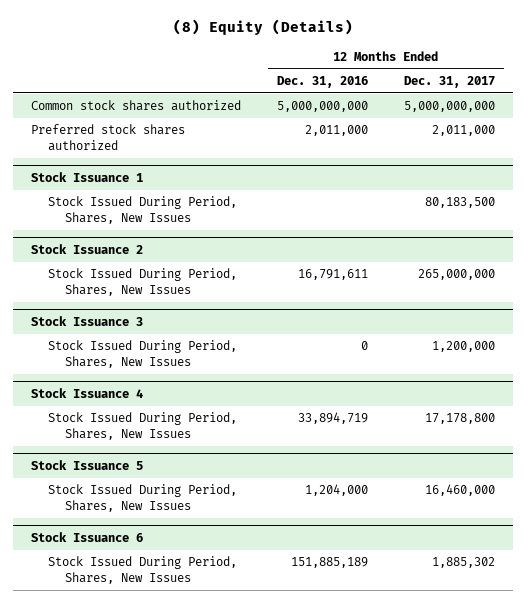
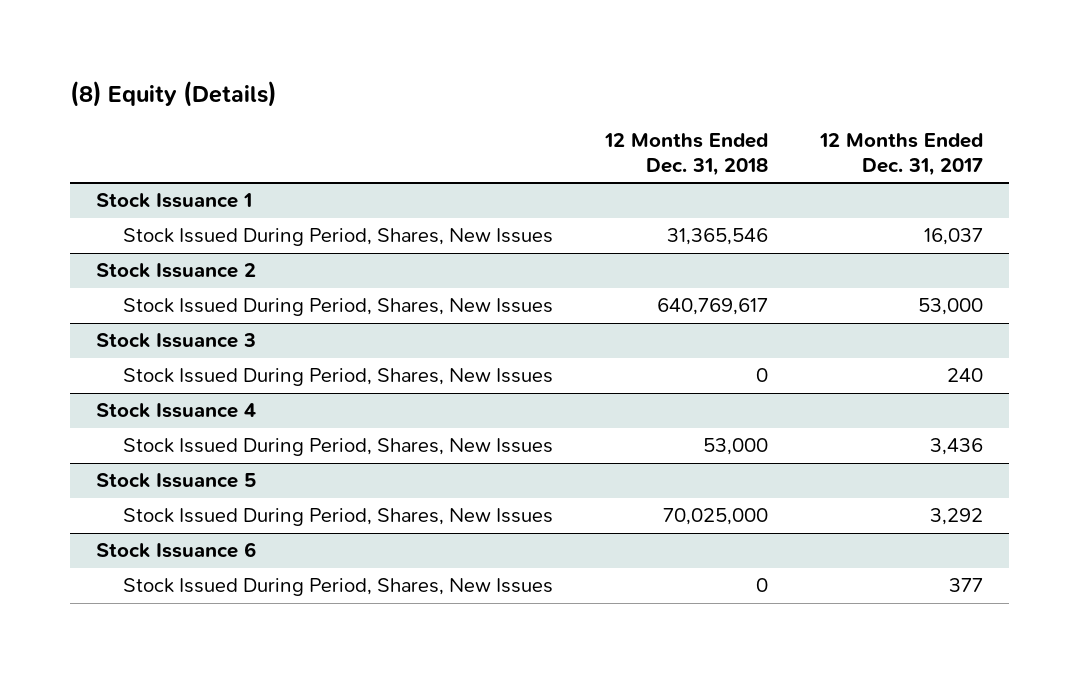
- | 12 Months Ended Dec. 31, 2016 | 12 Months Ended Dec. 31, 2017
+ | 12 Months Ended Dec. 31, 2018 | 12 Months Ended Dec. 31, 2017
- Common stock shares authorized | 5,000,000,000 | 5,000,000,000
- Preferred stock shares authorized | 2,011,000 | 2,011,000
@ Stock Issuance 1
- Stock Issued During Period, Shares, New Issues | | 80,183,500
+ Stock Issued During Period, Shares, New Issues | 31,365,546 | 16,037
@ Stock Issuance 2
- Stock Issued During Period, Shares, New Issues | 16,791,611 | 265,000,000
+ Stock Issued During Period, Shares, New Issues | 640,769,617 | 53,000
@ Stock Issuance 3
- Stock Issued During Period, Shares, New Issues | 0 | 1,200,000
+ Stock Issued During Period, Shares, New Issues | 0 | 240
@ Stock Issuance 4
- Stock Issued During Period, Shares, New Issues | 33,894,719 | 17,178,800
+ Stock Issued During Period, Shares, New Issues | 53,000 | 3,436
@ Stock Issuance 5
- Stock Issued During Period, Shares, New Issues | 1,204,000 | 16,460,000
+ Stock Issued During Period, Shares, New Issues | 70,025,000 | 3,292
@ Stock Issuance 6
- Stock Issued During Period, Shares, New Issues | 151,885,189 | 1,885,302
+ Stock Issued During Period, Shares, New Issues | 0 | 377

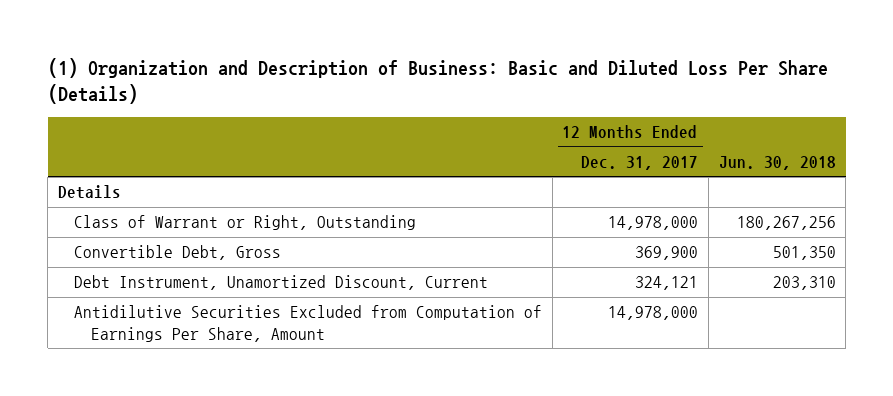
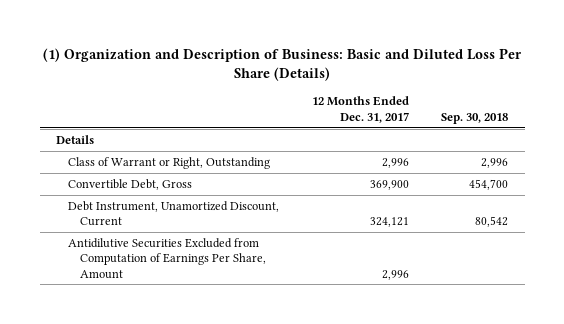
- | 12 Months Ended Dec. 31, 2017 | Jun. 30, 2018
+ | 12 Months Ended Dec. 31, 2017 | Sep. 30, 2018
- Class of Warrant or Right, Outstanding | 14,978,000 | 180,267,256
+ Class of Warrant or Right, Outstanding | 2,996 | 2,996
- Antidilutive Securities Excluded from Computation of Earnings Per Share, Amount | 14,978,000 |
+ Antidilutive Securities Excluded from Computation of Earnings Per Share, Amount | 2,996 |

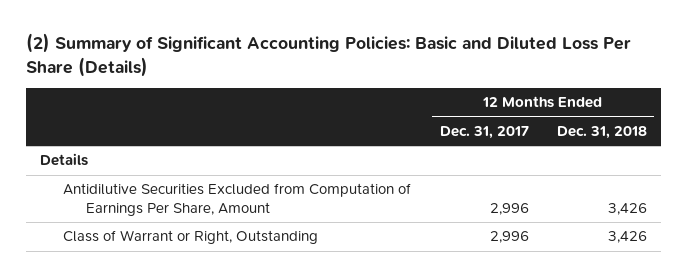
- (1) Organization and Description of Business: Basic and Diluted Loss Per Share (Details)
+ (2) Summary of Significant Accounting Policies: Basic and Diluted Loss Per Share (Details)
- | 12 Months Ended Dec. 31, 2017 | Sep. 30, 2018
+ | 12 Months Ended Dec. 31, 2017 | 12 Months Ended Dec. 31, 2018
- Convertible Debt, Gross | 369,900 | 454,700
- Debt Instrument, Unamortized Discount, Current | 324,121 | 80,542
moved down: Class of Warrant or Right, Outstanding | 2,996 | 3,426

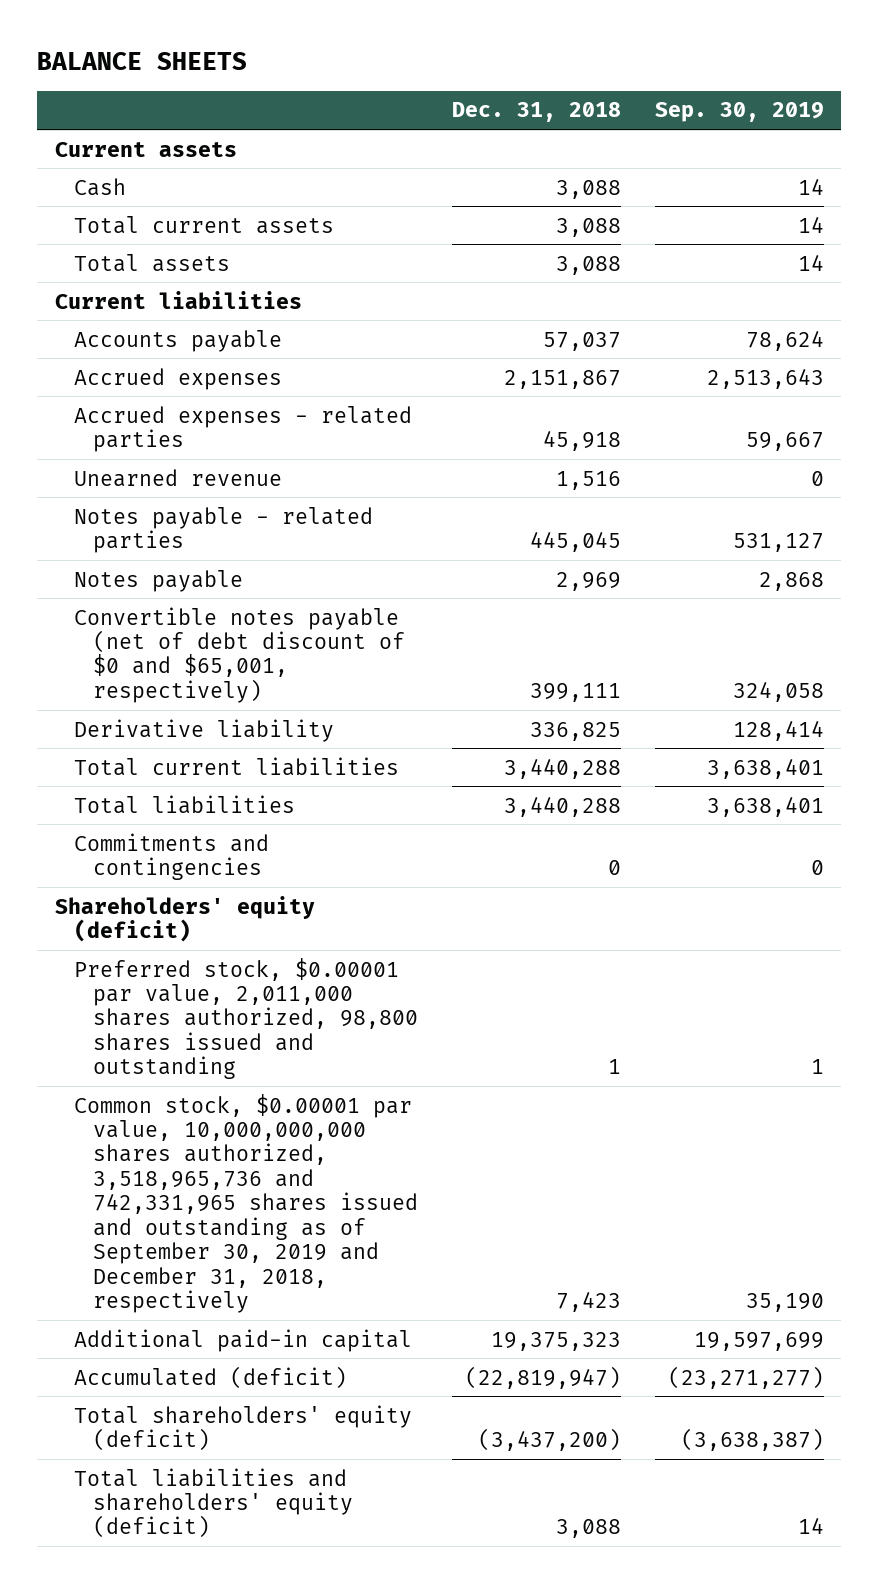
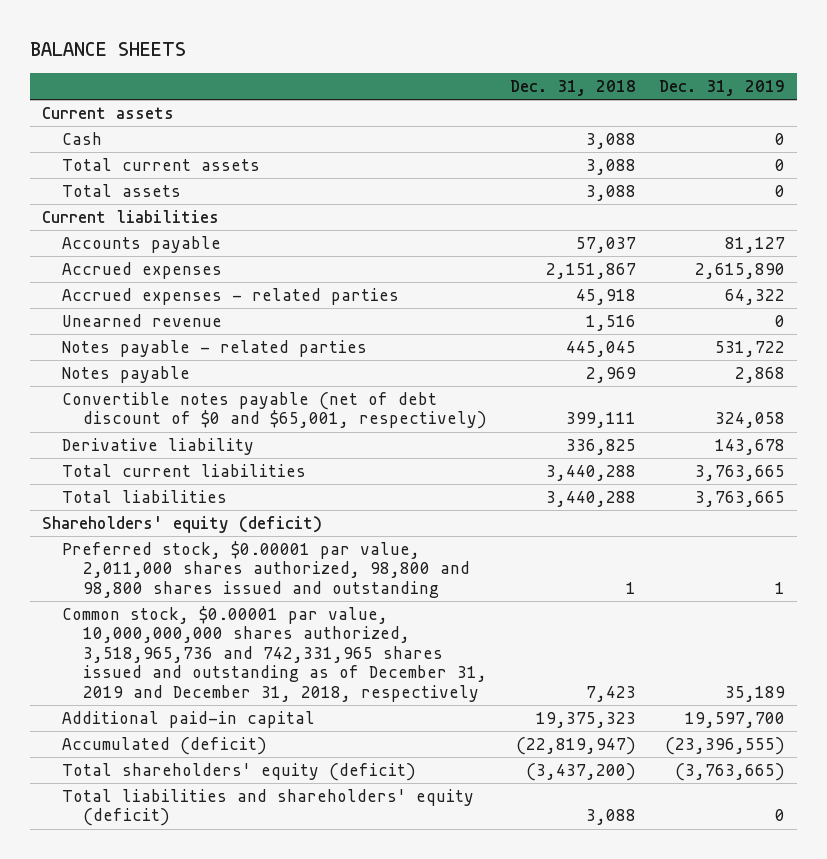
- | Dec. 31, 2018 | Sep. 30, 2019
+ | Dec. 31, 2018 | Dec. 31, 2019
- Commitments and contingencies | 0 | 0
- Preferred stock, $0.00001 par value, 2,011,000 shares authorized, 98,800 shares issued and outstanding | 1 | 1
- Common stock, $0.00001 par value, 10,000,000,000 shares authorized, 3,518,965,736 and 742,331,965 shares issued and outstanding as of September 30, 2019 and December 31, 2018, respectively | 7,423 | 35,190
+ Preferred stock, $0.00001 par value, 2,011,000 shares authorized, 98,800 and 98,800 shares issued and outstanding | 1 | 1
+ Common stock, $0.00001 par value, 10,000,000,000 shares authorized, 3,518,965,736 and 742,331,965 shares issued and outstanding as of December 31, 2019 and December 31, 2018, respectively | 7,423 | 35,189

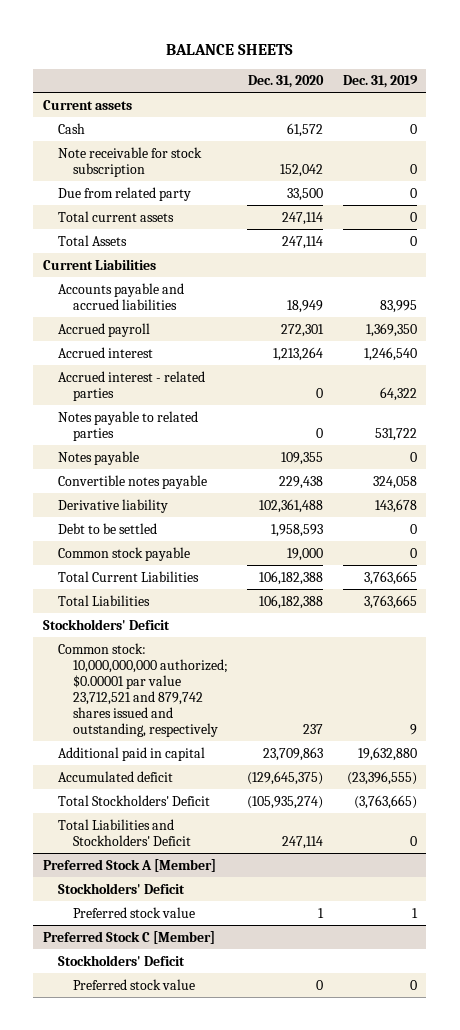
- | Dec. 31, 2018 | Dec. 31, 2019
+ | Dec. 31, 2020 | Dec. 31, 2019
+ Note receivable for stock subscription | 152,042 | 0
+ Due from related party | 33,500 | 0
- Total assets | 3,088 | 0
- Current liabilities
- Accounts payable | 57,037 | 81,127
- Accrued expenses | 2,151,867 | 2,615,890
- Accrued expenses - related parties | 45,918 | 64,322
- Unearned revenue | 1,516 | 0
- Notes payable - related parties | 445,045 | 531,722
- Notes payable | 2,969 | 2,868
- Convertible notes payable (net of debt discount of $0 and $65,001, respectively) | 399,111 | 324,058
+ Total Assets | 247,114 | 0
+ Current Liabilities
+ Accounts payable and accrued liabilities | 18,949 | 83,995
+ Accrued payroll | 272,301 | 1,369,350
+ Accrued interest | 1,213,264 | 1,246,540
+ Accrued interest - related parties | 0 | 64,322
+ Notes payable to related parties | 0 | 531,722
+ Notes payable | 109,355 | 0
+ Convertible notes payable | 229,438 | 324,058
- Total current liabilities | 3,440,288 | 3,763,665
- Total liabilities | 3,440,288 | 3,763,665
- Shareholders' equity (deficit)
- Preferred stock, $0.00001 par value, 2,011,000 shares authorized, 98,800 and 98,800 shares issued and outstanding | 1 | 1
- Common stock, $0.00001 par value, 10,000,000,000 shares authorized, 3,518,965,736 and 742,331,965 shares issued and outstanding as of December 31, 2019 and December 31, 2018, respectively | 7,423 | 35,189
- Additional paid-in capital | 19,375,323 | 19,597,700
- Accumulated (deficit) | (22,819,947) | (23,396,555)
- Total shareholders' equity (deficit) | (3,437,200) | (3,763,665)
- Total liabilities and shareholders' equity (deficit) | 3,088 | 0
+ Debt to be settled | 1,958,593 | 0
+ Common stock payable | 19,000 | 0
+ Total Current Liabilities | 106,182,388 | 3,763,665
+ Total Liabilities | 106,182,388 | 3,763,665
+ Stockholders' Deficit
+ Common stock: 10,000,000,000 authorized; $0.00001 par value 23,712,521 and 879,742 shares issued and outstanding, respectively | 237 | 9
+ Additional paid in capital | 23,709,863 | 19,632,880
+ Accumulated deficit | (129,645,375) | (23,396,555)
+ Total Stockholders' Deficit | (105,935,274) | (3,763,665)
+ Total Liabilities and Stockholders' Deficit | 247,114 | 0
+ Preferred Stock A [Member]
+ Stockholders' Deficit
+ Preferred stock value | 1 | 1
+ Preferred Stock C [Member]
+ Stockholders' Deficit
+ Preferred stock value | 0 | 0

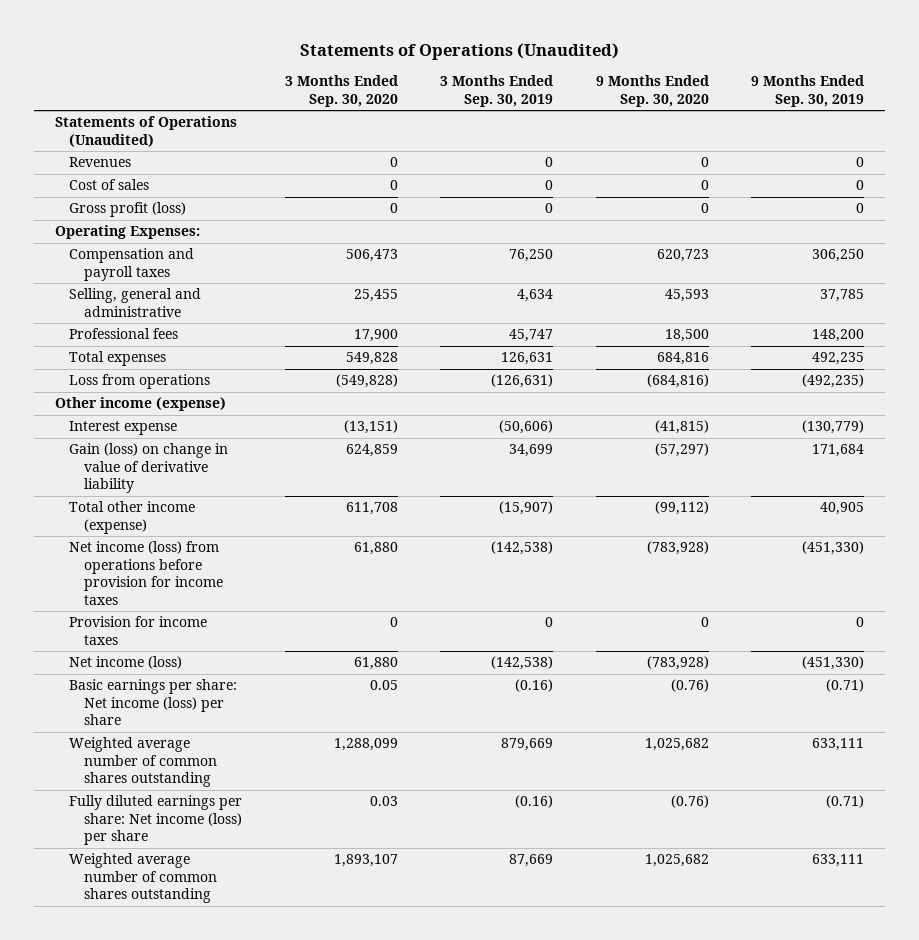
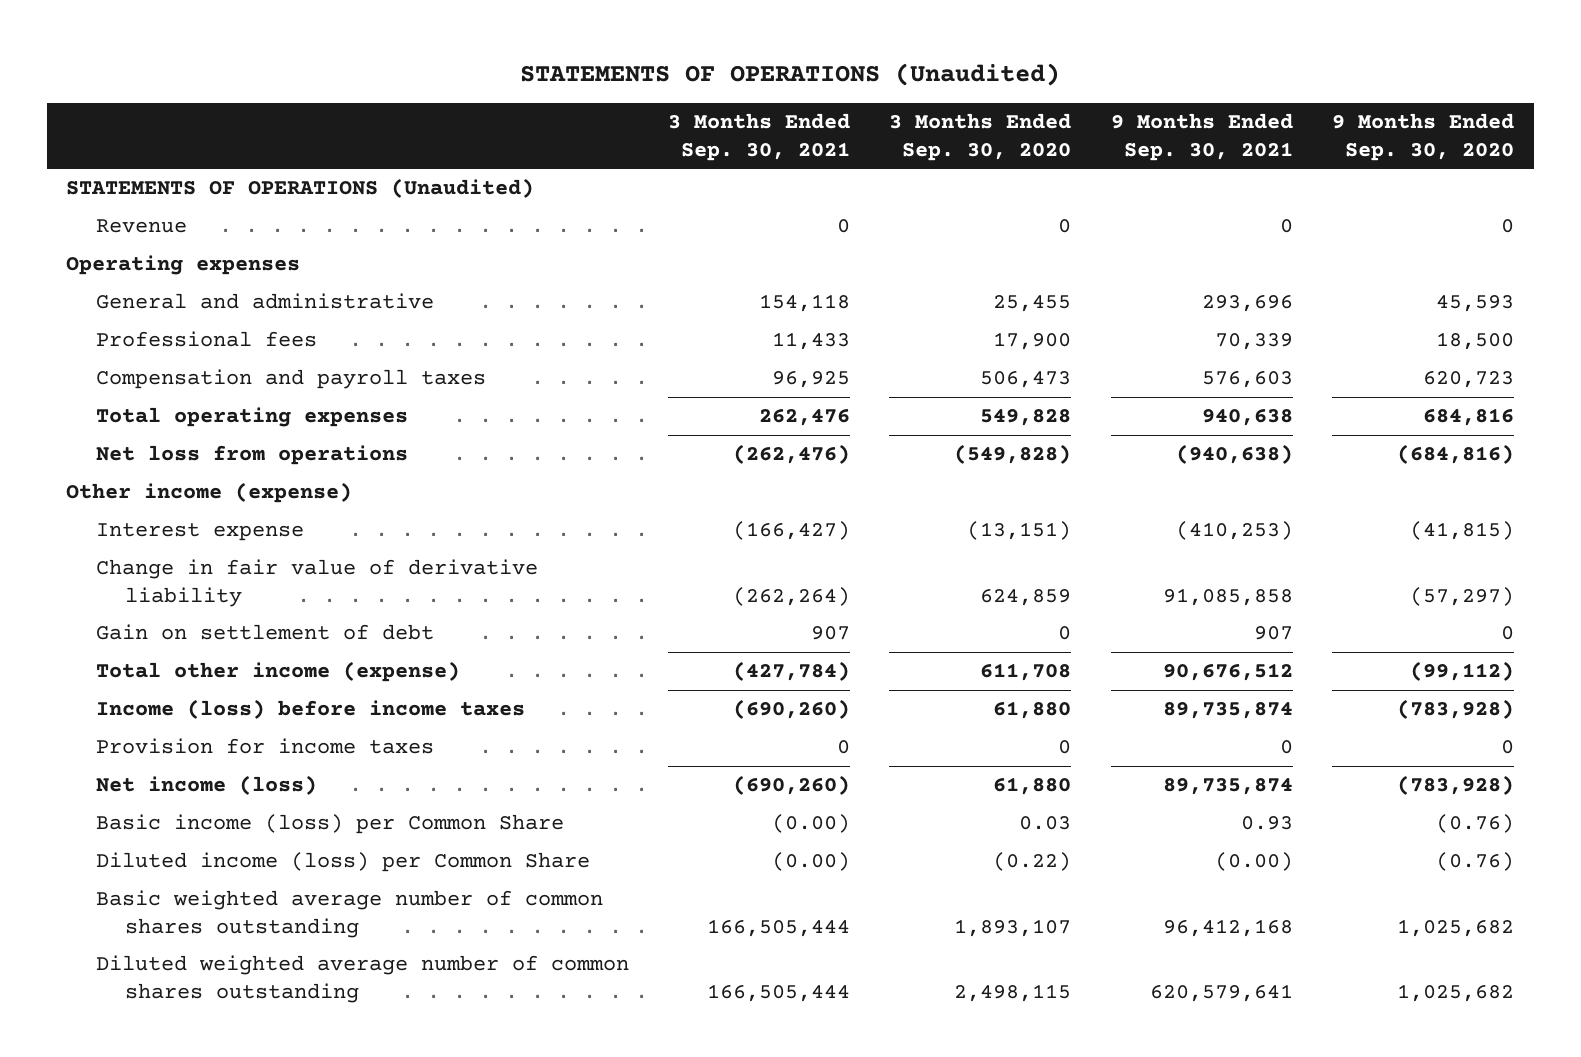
- Statements of Operations (Unaudited)
+ STATEMENTS OF OPERATIONS (Unaudited)
- | 3 Months Ended Sep. 30, 2020 | 3 Months Ended Sep. 30, 2019 | 9 Months Ended Sep. 30, 2020 | 9 Months Ended Sep. 30, 2019
+ | 3 Months Ended Sep. 30, 2021 | 3 Months Ended Sep. 30, 2020 | 9 Months Ended Sep. 30, 2021 | 9 Months Ended Sep. 30, 2020
- Statements of Operations (Unaudited)
- Revenues | 0 | 0 | 0 | 0
- Cost of sales | 0 | 0 | 0 | 0
- Gross profit (loss) | 0 | 0 | 0 | 0
- Operating Expenses:
- Selling, general and administrative | 25,455 | 4,634 | 45,593 | 37,785
+ STATEMENTS OF OPERATIONS (Unaudited)
+ Revenue | 0 | 0 | 0 | 0
+ Operating expenses
+ General and administrative | 154,118 | 25,455 | 293,696 | 45,593
- Total expenses | 549,828 | 126,631 | 684,816 | 492,235
- Loss from operations | (549,828) | (126,631) | (684,816) | (492,235)
moved down: Compensation and payroll taxes | 96,925 | 506,473 | 576,603 | 620,723
+ Total operating expenses | 262,476 | 549,828 | 940,638 | 684,816
+ Net loss from operations | (262,476) | (549,828) | (940,638) | (684,816)
- Gain (loss) on change in value of derivative liability | 624,859 | 34,699 | (57,297) | 171,684
+ Change in fair value of derivative liability | (262,264) | 624,859 | 91,085,858 | (57,297)
+ Gain on settlement of debt | 907 | 0 | 907 | 0
- Net income (loss) from operations before provision for income taxes | 61,880 | (142,538) | (783,928) | (451,330)
+ Income (loss) before income taxes | (690,260) | 61,880 | 89,735,874 | (783,928)
- Basic earnings per share: Net income (loss) per share | 0.05 | (0.16) | (0.76) | (0.71)
- Weighted average number of common shares outstanding | 1,288,099 | 879,669 | 1,025,682 | 633,111
- Fully diluted earnings per share: Net income (loss) per share | 0.03 | (0.16) | (0.76) | (0.71)
- Weighted average number of common shares outstanding | 1,893,107 | 87,669 | 1,025,682 | 633,111
+ Basic income (loss) per Common Share | (0.00) | 0.03 | 0.93 | (0.76)
+ Diluted income (loss) per Common Share | (0.00) | (0.22) | (0.00) | (0.76)
+ Basic weighted average number of common shares outstanding | 166,505,444 | 1,893,107 | 96,412,168 | 1,025,682
+ Diluted weighted average number of common shares outstanding | 166,505,444 | 2,498,115 | 620,579,641 | 1,025,682

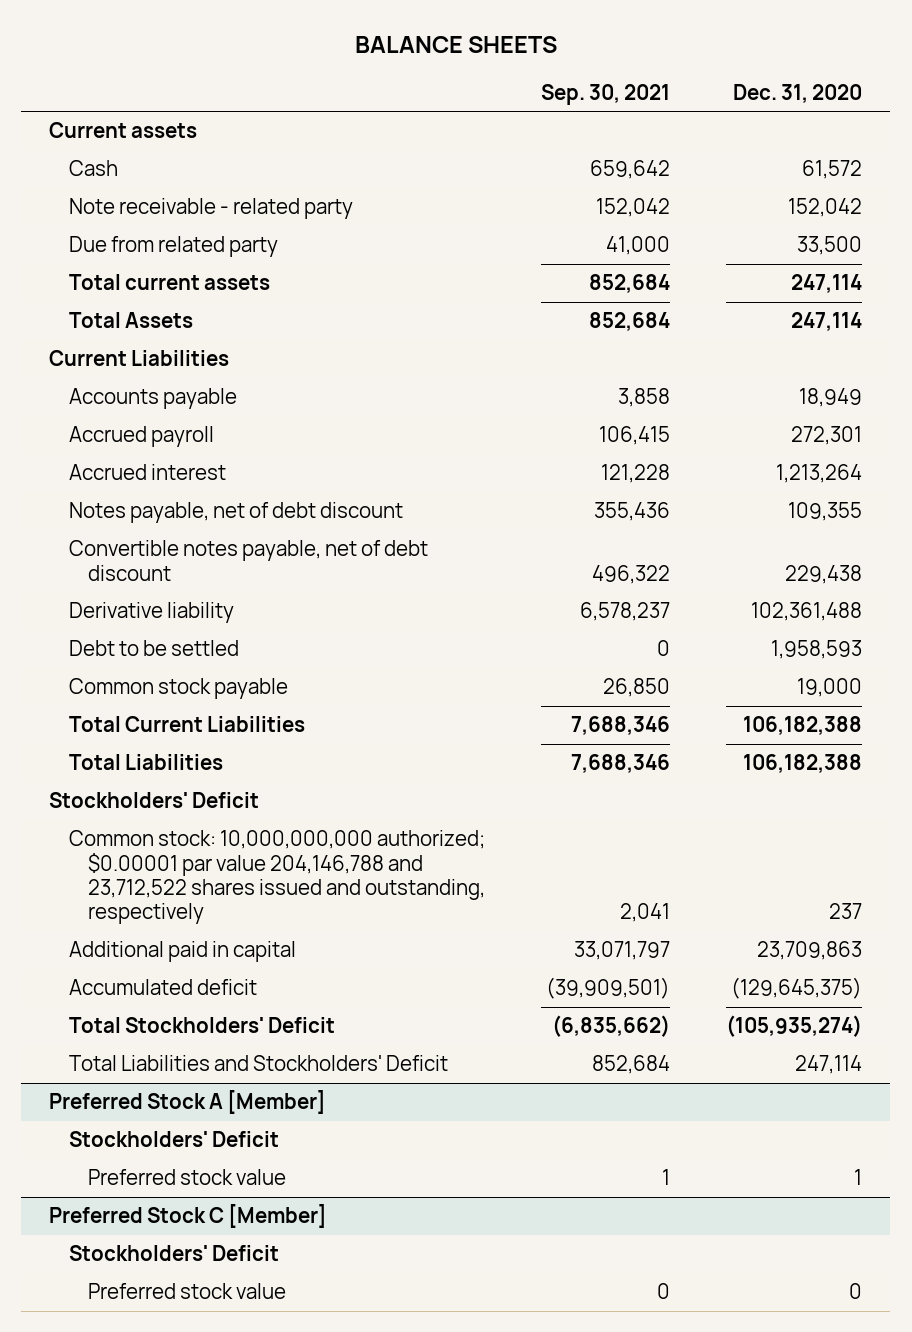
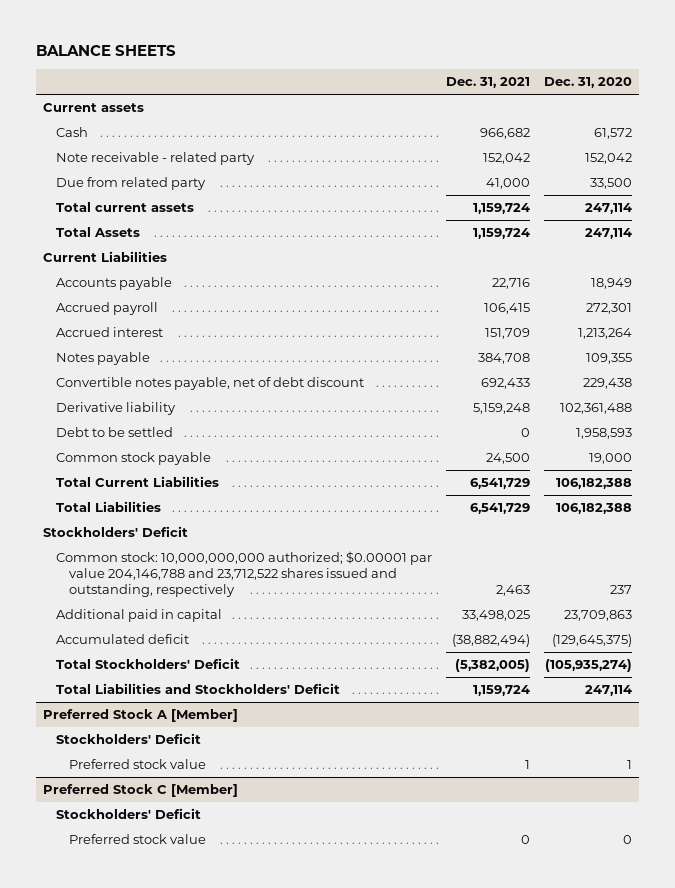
- | Sep. 30, 2021 | Dec. 31, 2020
+ | Dec. 31, 2021 | Dec. 31, 2020
- Notes payable, net of debt discount | 355,436 | 109,355
+ Notes payable | 384,708 | 109,355

